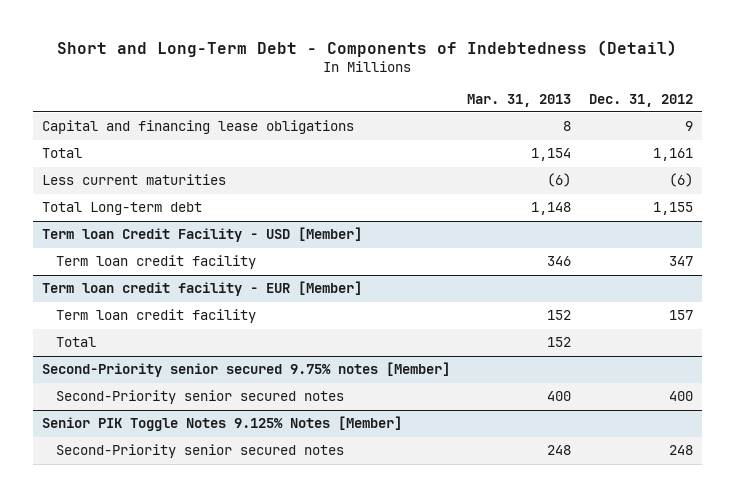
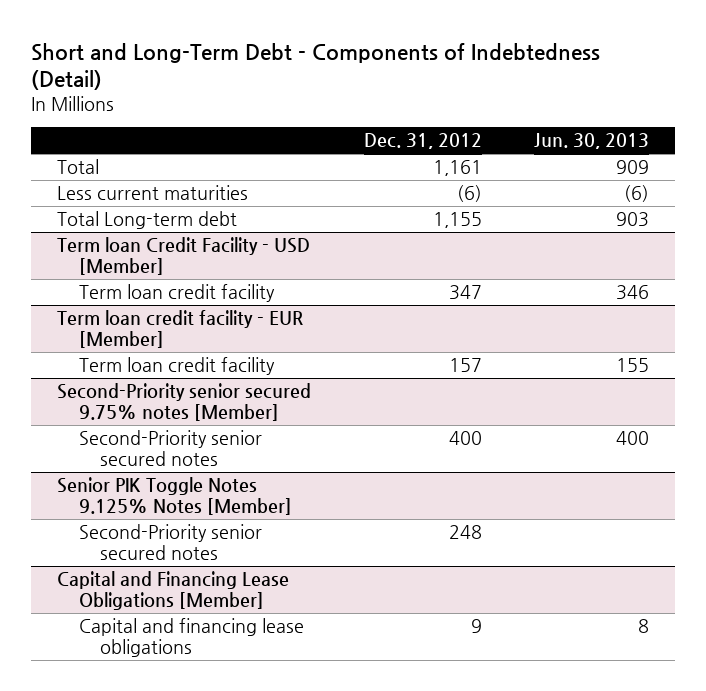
- | Mar. 31, 2013 | Dec. 31, 2012
+ | Dec. 31, 2012 | Jun. 30, 2013
- Capital and financing lease obligations | 8 | 9
@ Term loan credit facility - EUR [Member]
- Total | 152 |
+ Capital and Financing Lease Obligations [Member]
+ Capital and financing lease obligations | 9 | 8

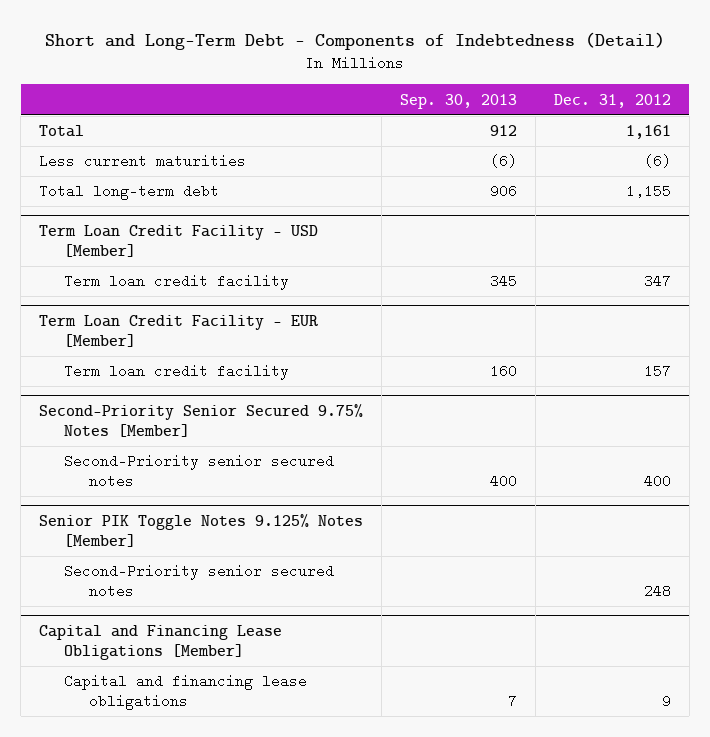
- | Dec. 31, 2012 | Jun. 30, 2013
+ | Sep. 30, 2013 | Dec. 31, 2012
- Total Long-term debt | 1,155 | 903
- Term loan Credit Facility - USD [Member]
+ Total long-term debt | 906 | 1,155
+ Term Loan Credit Facility - USD [Member]
- Term loan credit facility - EUR [Member]
+ Term Loan Credit Facility - EUR [Member]
- Second-Priority senior secured 9.75% notes [Member]
+ Second-Priority Senior Secured 9.75% Notes [Member]

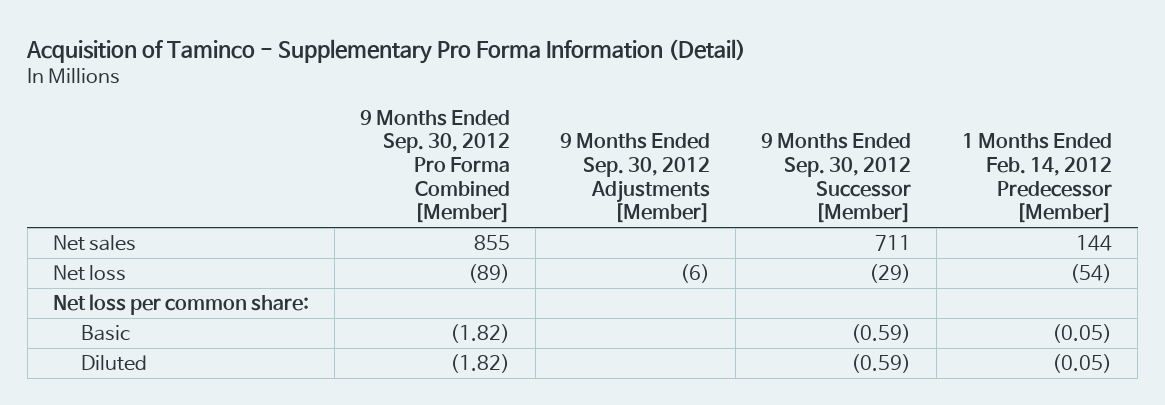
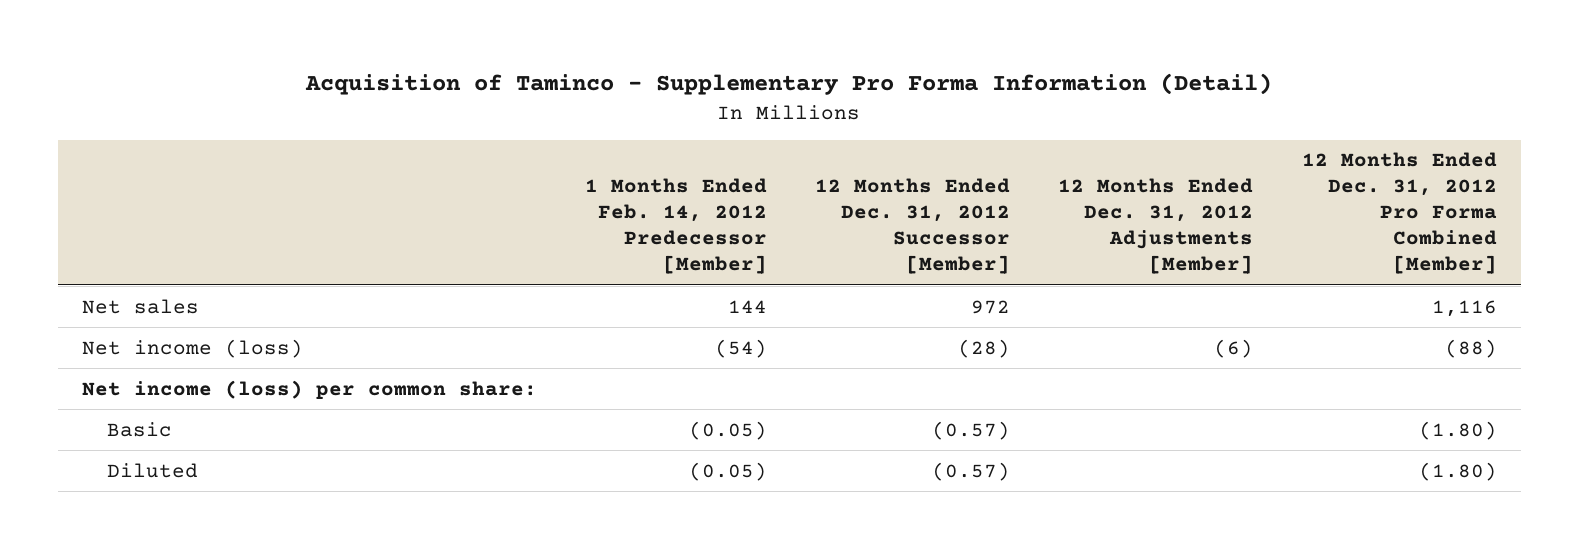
- | 9 Months Ended Sep. 30, 2012 Pro Forma Combined [Member] | 9 Months Ended Sep. 30, 2012 Adjustments [Member] | 9 Months Ended Sep. 30, 2012 Successor [Member] | 1 Months Ended Feb. 14, 2012 Predecessor [Member]
+ | 1 Months Ended Feb. 14, 2012 Predecessor [Member] | 12 Months Ended Dec. 31, 2012 Successor [Member] | 12 Months Ended Dec. 31, 2012 Adjustments [Member] | 12 Months Ended Dec. 31, 2012 Pro Forma Combined [Member]
- Net loss | (89) | (6) | (29) | (54)
- Net loss per common share:
+ Net income (loss) | (54) | (28) | (6) | (88)
+ Net income (loss) per common share:

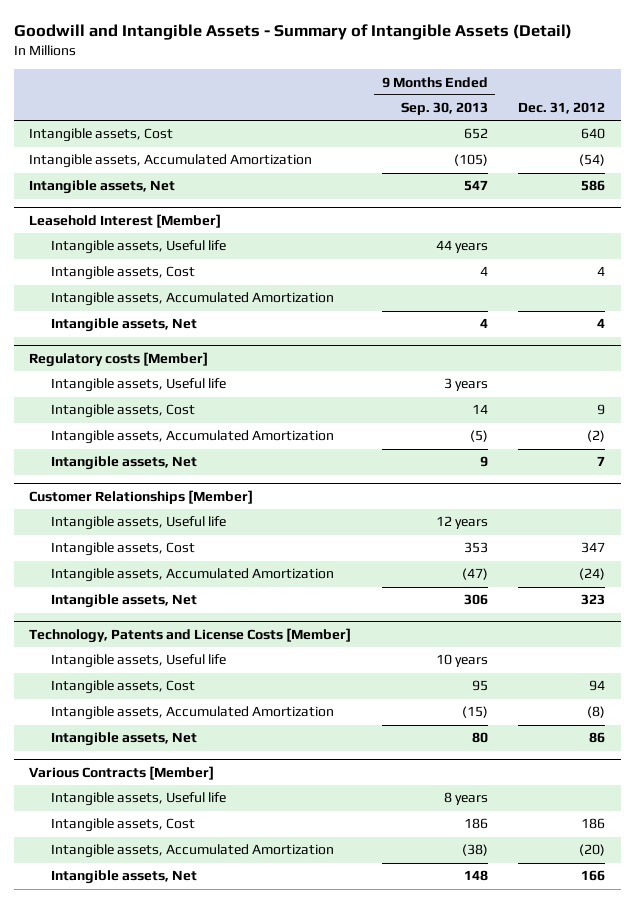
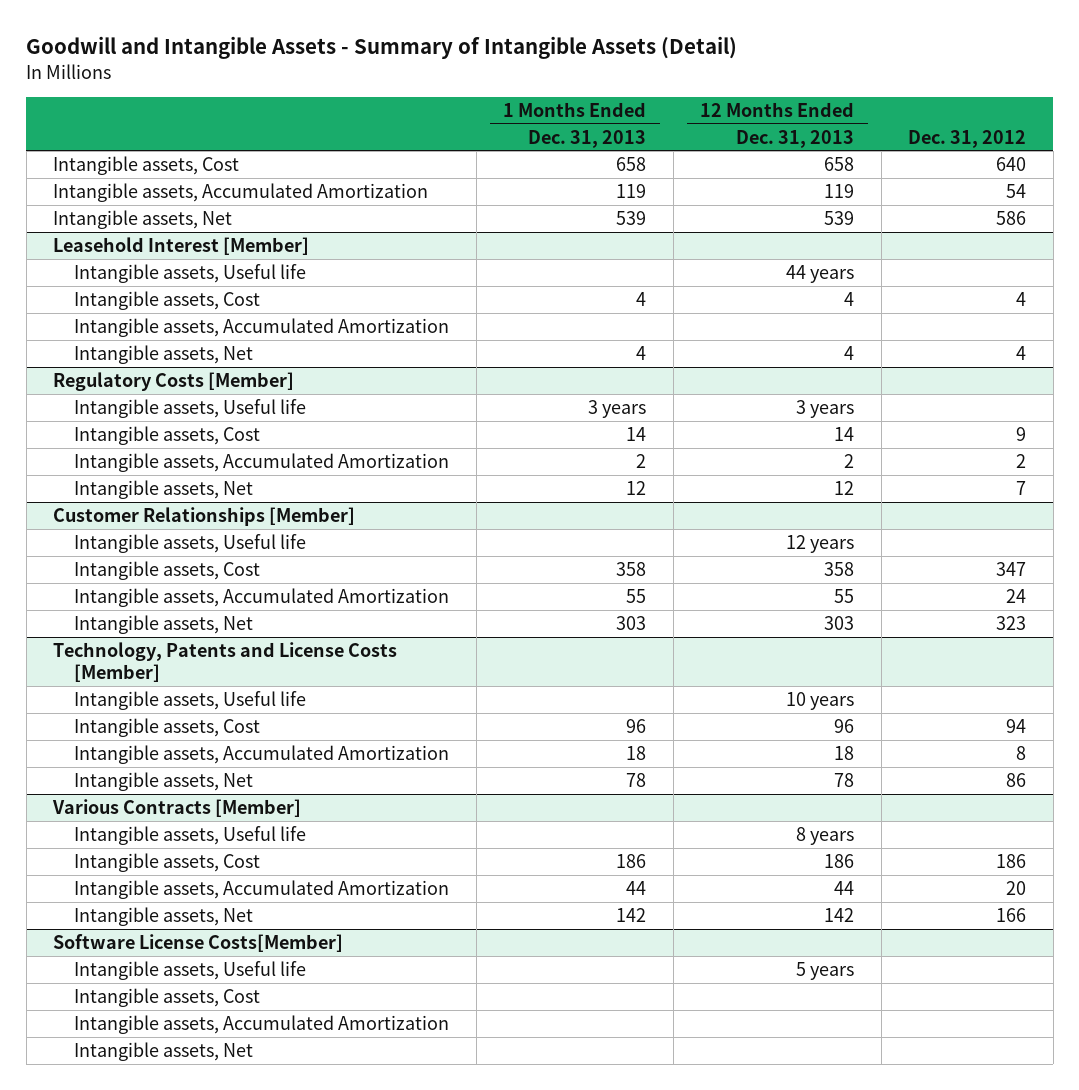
- | 9 Months Ended Sep. 30, 2013 | Dec. 31, 2012
+ | 1 Months Ended Dec. 31, 2013 | 12 Months Ended Dec. 31, 2013 | Dec. 31, 2012
- Intangible assets, Accumulated Amortization | (105) | (54)
+ Intangible assets, Accumulated Amortization | 119 | 119 | 54
- Regulatory costs [Member]
+ Regulatory Costs [Member]
- Intangible assets, Accumulated Amortization | (5) | (2)
+ Intangible assets, Accumulated Amortization | 2 | 2 | 2
@ Customer Relationships [Member]
- Intangible assets, Accumulated Amortization | (47) | (24)
+ Intangible assets, Accumulated Amortization | 55 | 55 | 24
@ Technology, Patents and License Costs [Member]
- Intangible assets, Accumulated Amortization | (15) | (8)
+ Intangible assets, Accumulated Amortization | 18 | 18 | 8
@ Various Contracts [Member]
- Intangible assets, Accumulated Amortization | (38) | (20)
+ Intangible assets, Accumulated Amortization | 44 | 44 | 20
+ Software License Costs[Member]
+ Intangible assets, Useful life | | 5 years |
+ Intangible assets, Cost
+ Intangible assets, Accumulated Amortization
+ Intangible assets, Net

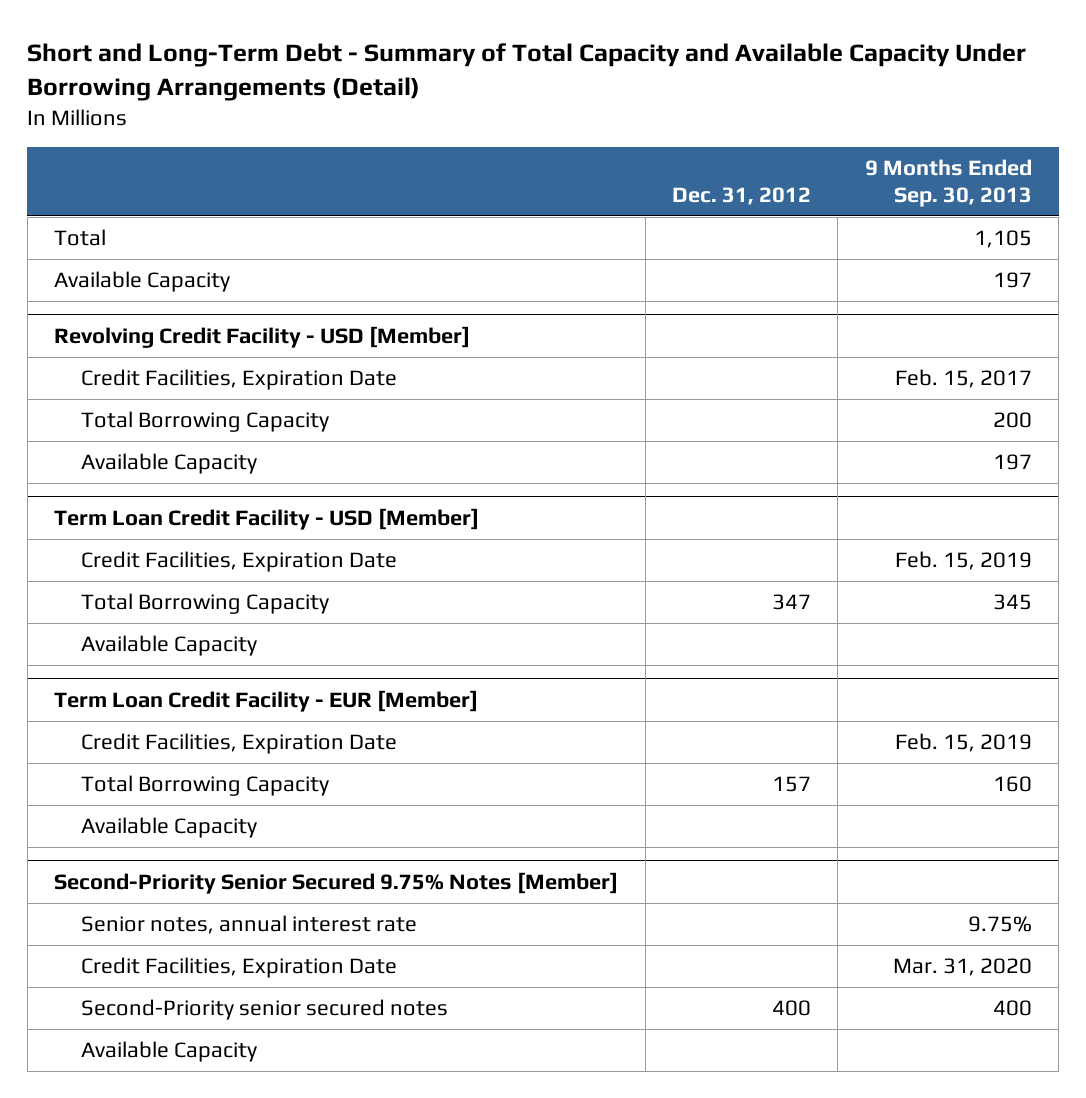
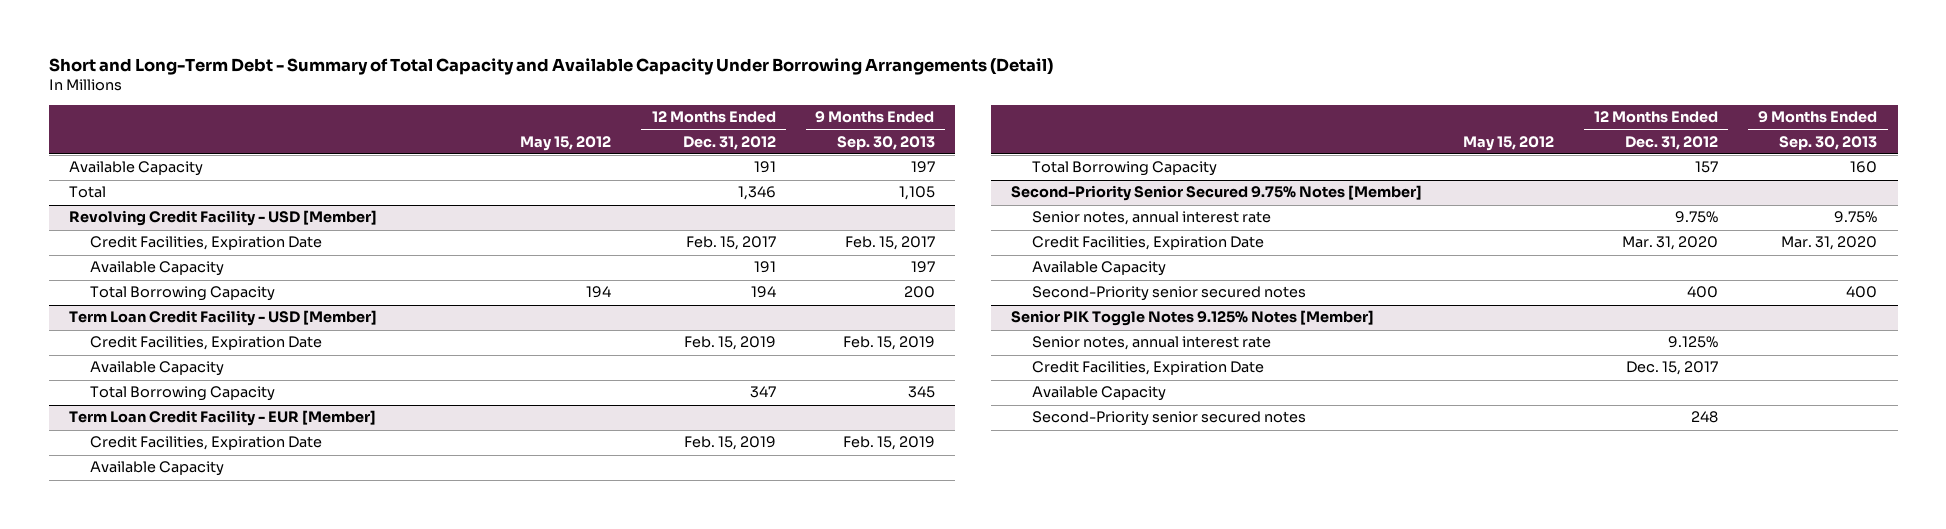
- | Dec. 31, 2012 | 9 Months Ended Sep. 30, 2013
+ | May 15, 2012 | 12 Months Ended Dec. 31, 2012 | 9 Months Ended Sep. 30, 2013
moved down: Total | | 1,346 | 1,105
@ Revolving Credit Facility - USD [Member]
moved down: Total Borrowing Capacity | 194 | 194 | 200
@ Term Loan Credit Facility - USD [Member]
moved down: Total Borrowing Capacity | | 347 | 345
@ Term Loan Credit Facility - EUR [Member]
moved down: Total Borrowing Capacity | | 157 | 160
@ Second-Priority Senior Secured 9.75% Notes [Member]
+ Available Capacity
+ Senior PIK Toggle Notes 9.125% Notes [Member]
+ Senior notes, annual interest rate | | 9.125% |
+ Credit Facilities, Expiration Date | | Dec. 15, 2017 |
+ Second-Priority senior secured notes | | 248 |

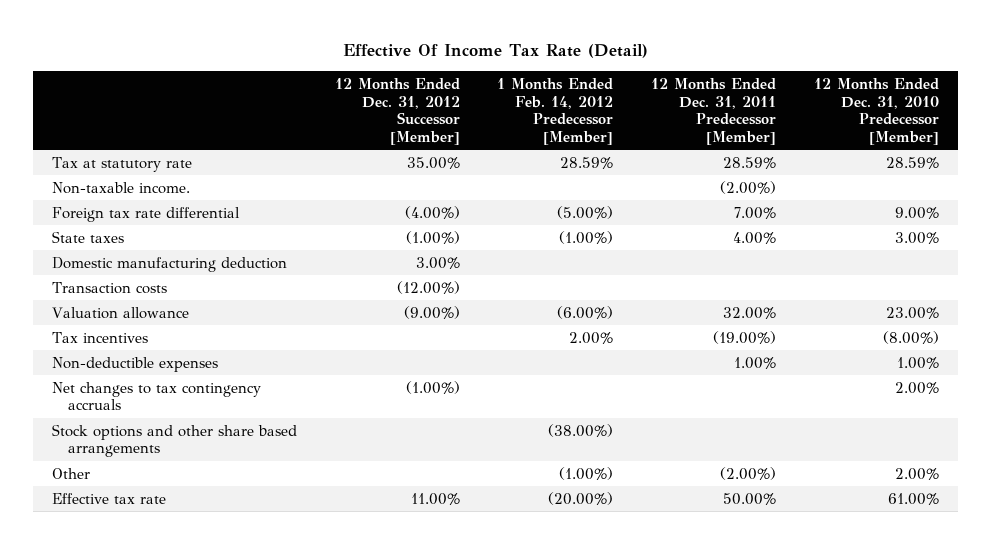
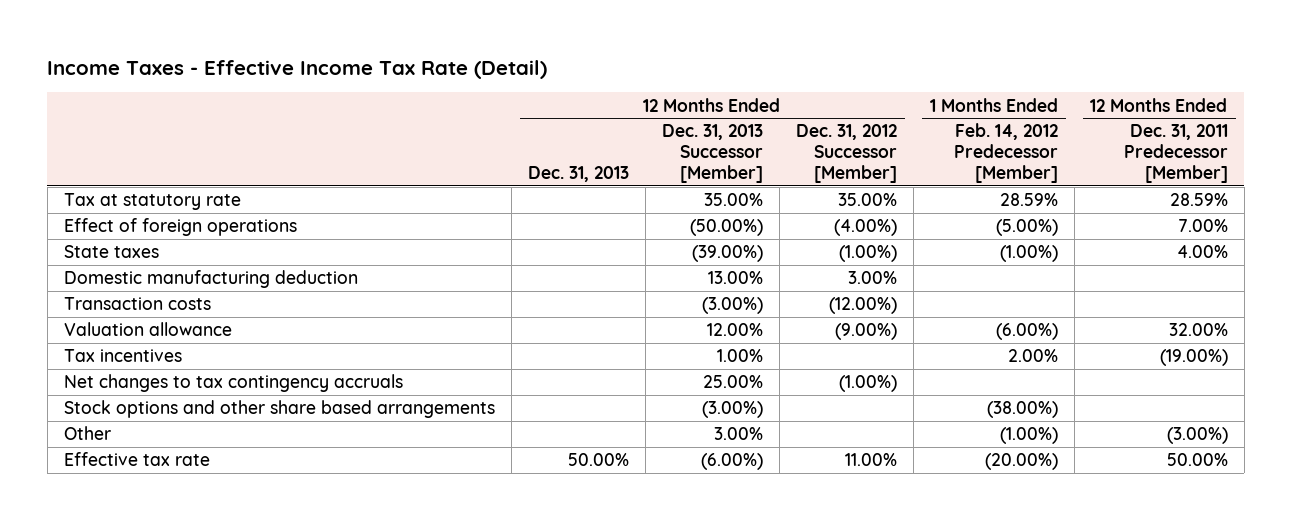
- Effective Of Income Tax Rate (Detail)
+ Income Taxes - Effective Income Tax Rate (Detail)
- | 12 Months Ended Dec. 31, 2012 Successor [Member] | 1 Months Ended Feb. 14, 2012 Predecessor [Member] | 12 Months Ended Dec. 31, 2011 Predecessor [Member] | 12 Months Ended Dec. 31, 2010 Predecessor [Member]
+ | 12 Months Ended Dec. 31, 2013 | 12 Months Ended Dec. 31, 2013 Successor [Member] | 12 Months Ended Dec. 31, 2012 Successor [Member] | 1 Months Ended Feb. 14, 2012 Predecessor [Member] | 12 Months Ended Dec. 31, 2011 Predecessor [Member]
- Non-taxable income. | | | (2.00%) |
- Foreign tax rate differential | (4.00%) | (5.00%) | 7.00% | 9.00%
+ Effect of foreign operations | | (50.00%) | (4.00%) | (5.00%) | 7.00%
- Non-deductible expenses | | | 1.00% | 1.00%
- Other | | (1.00%) | (2.00%) | 2.00%
+ Other | | 3.00% | | (1.00%) | (3.00%)

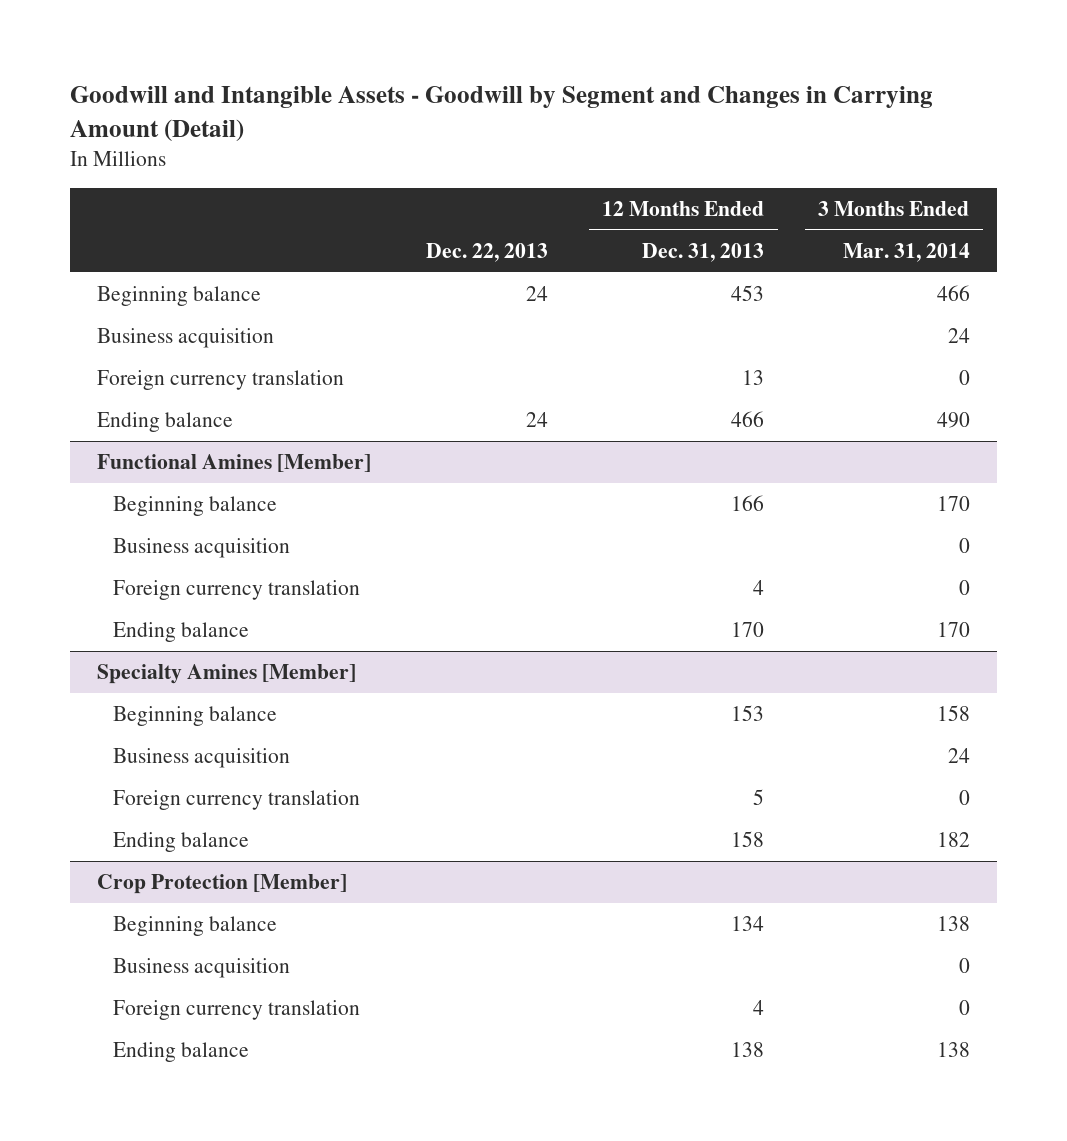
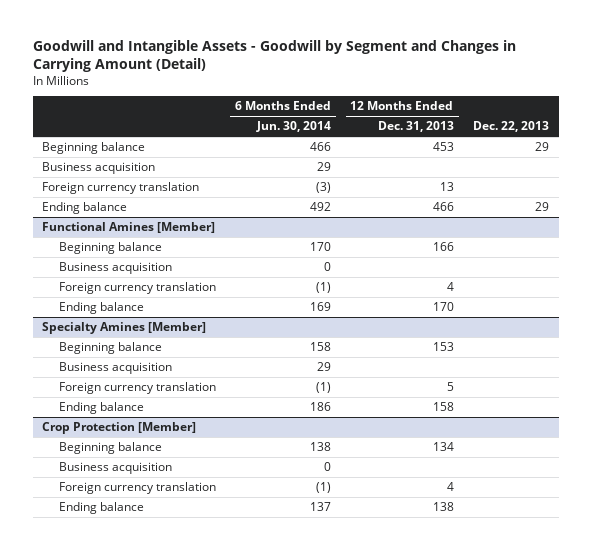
- | Dec. 22, 2013 | 12 Months Ended Dec. 31, 2013 | 3 Months Ended Mar. 31, 2014
+ | 6 Months Ended Jun. 30, 2014 | 12 Months Ended Dec. 31, 2013 | Dec. 22, 2013
- Beginning balance | 24 | 453 | 466
+ Beginning balance | 466 | 453 | 29
- Ending balance | 24 | 466 | 490
+ Ending balance | 492 | 466 | 29

